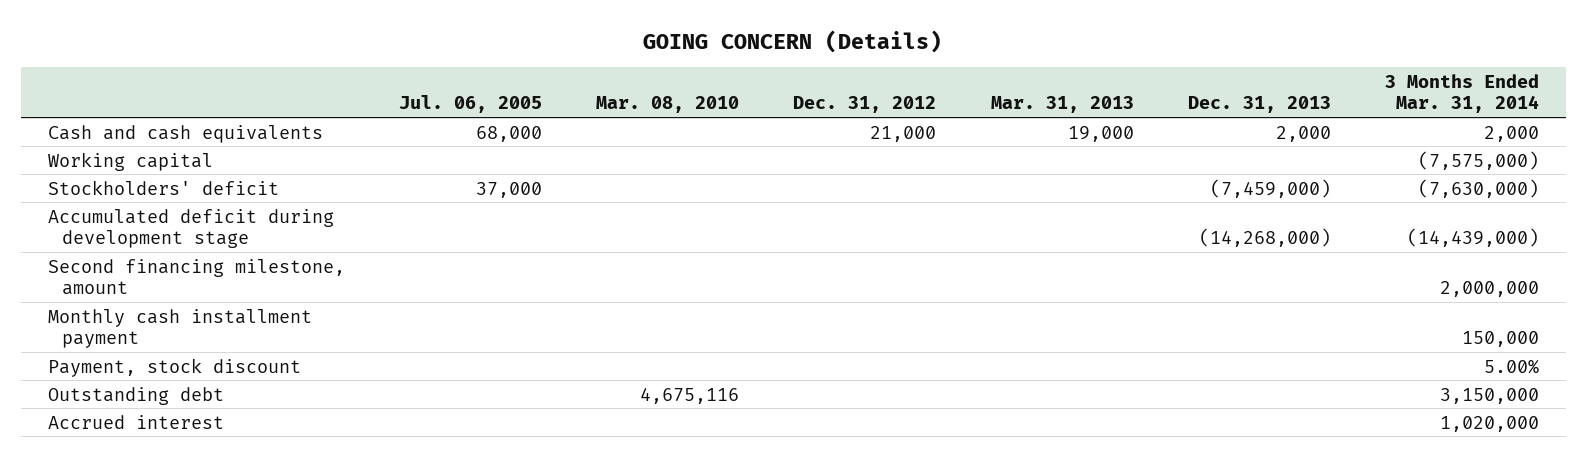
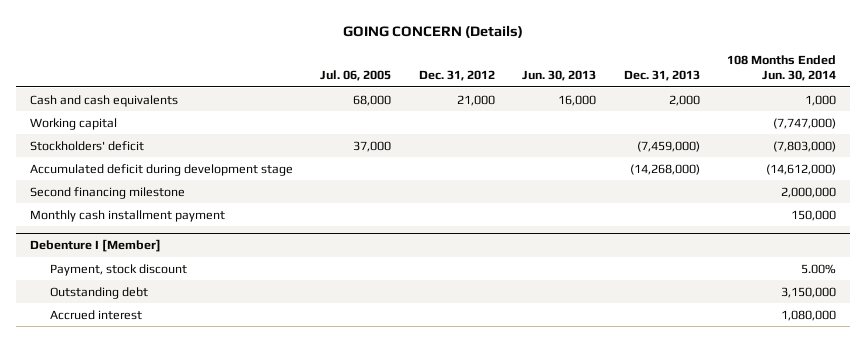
- | Jul. 06, 2005 | Mar. 08, 2010 | Dec. 31, 2012 | Mar. 31, 2013 | Dec. 31, 2013 | 3 Months Ended Mar. 31, 2014
+ | Jul. 06, 2005 | Dec. 31, 2012 | Jun. 30, 2013 | Dec. 31, 2013 | 108 Months Ended Jun. 30, 2014
- Second financing milestone, amount | | | | | | 2,000,000
+ Second financing milestone | | | | | 2,000,000
- Payment, stock discount | | | | | | 5.00%
- Outstanding debt | | 4,675,116 | | | | 3,150,000
- Accrued interest | | | | | | 1,020,000
+ Debenture I [Member]
+ Payment, stock discount | | | | | 5.00%
+ Outstanding debt | | | | | 3,150,000
+ Accrued interest | | | | | 1,080,000

